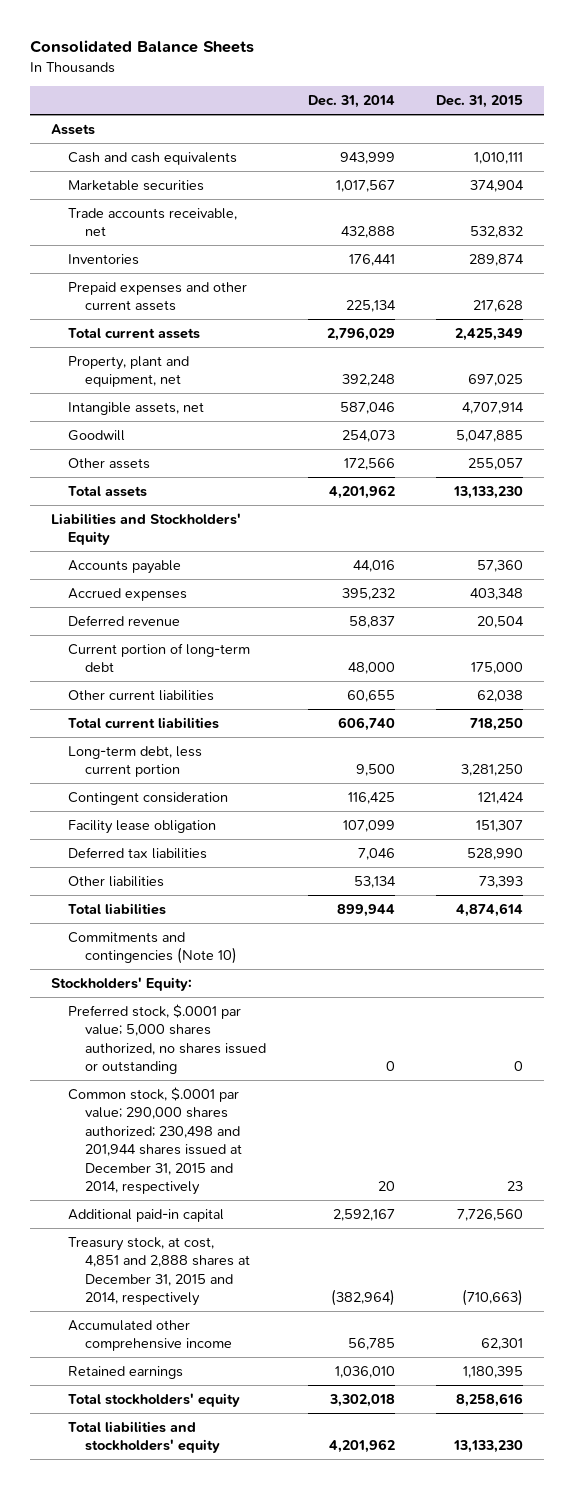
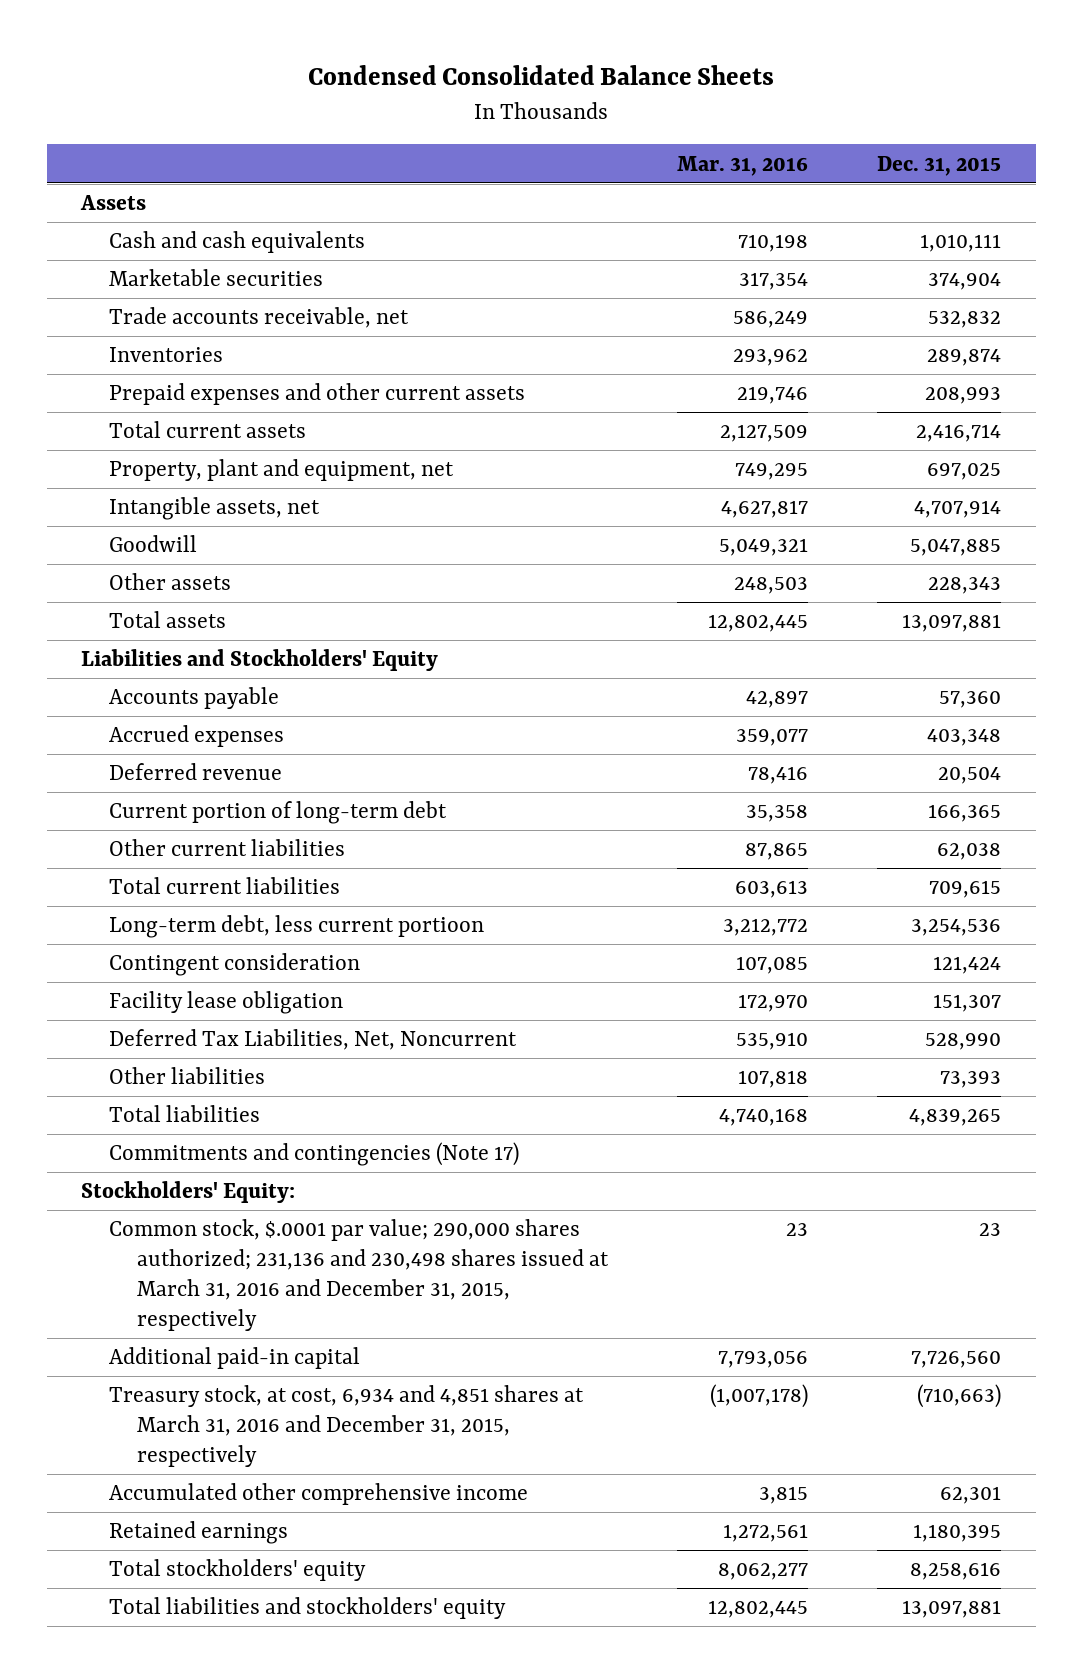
- Consolidated Balance Sheets
+ Condensed Consolidated Balance Sheets
- | Dec. 31, 2014 | Dec. 31, 2015
+ | Mar. 31, 2016 | Dec. 31, 2015
- Prepaid expenses and other current assets | 225,134 | 217,628
- Total current assets | 2,796,029 | 2,425,349
+ Prepaid expenses and other current assets | 219,746 | 208,993
+ Total current assets | 2,127,509 | 2,416,714
- Other assets | 172,566 | 255,057
- Total assets | 4,201,962 | 13,133,230
+ Other assets | 248,503 | 228,343
+ Total assets | 12,802,445 | 13,097,881
- Current portion of long-term debt | 48,000 | 175,000
+ Current portion of long-term debt | 35,358 | 166,365
- Total current liabilities | 606,740 | 718,250
- Long-term debt, less current portion | 9,500 | 3,281,250
+ Total current liabilities | 603,613 | 709,615
+ Long-term debt, less current portioon | 3,212,772 | 3,254,536
- Deferred tax liabilities | 7,046 | 528,990
+ Deferred Tax Liabilities, Net, Noncurrent | 535,910 | 528,990
- Total liabilities | 899,944 | 4,874,614
- Commitments and contingencies (Note 10)
+ Total liabilities | 4,740,168 | 4,839,265
+ Commitments and contingencies (Note 17)
- Preferred stock, $.0001 par value; 5,000 shares authorized, no shares issued or outstanding | 0 | 0
- Common stock, $.0001 par value; 290,000 shares authorized; 230,498 and 201,944 shares issued at December 31, 2015 and 2014, respectively | 20 | 23
+ Common stock, $.0001 par value; 290,000 shares authorized; 231,136 and 230,498 shares issued at March 31, 2016 and December 31, 2015, respectively | 23 | 23
- Treasury stock, at cost, 4,851 and 2,888 shares at December 31, 2015 and 2014, respectively | (382,964) | (710,663)
+ Treasury stock, at cost, 6,934 and 4,851 shares at March 31, 2016 and December 31, 2015, respectively | (1,007,178) | (710,663)
- Total liabilities and stockholders' equity | 4,201,962 | 13,133,230
+ Total liabilities and stockholders' equity | 12,802,445 | 13,097,881

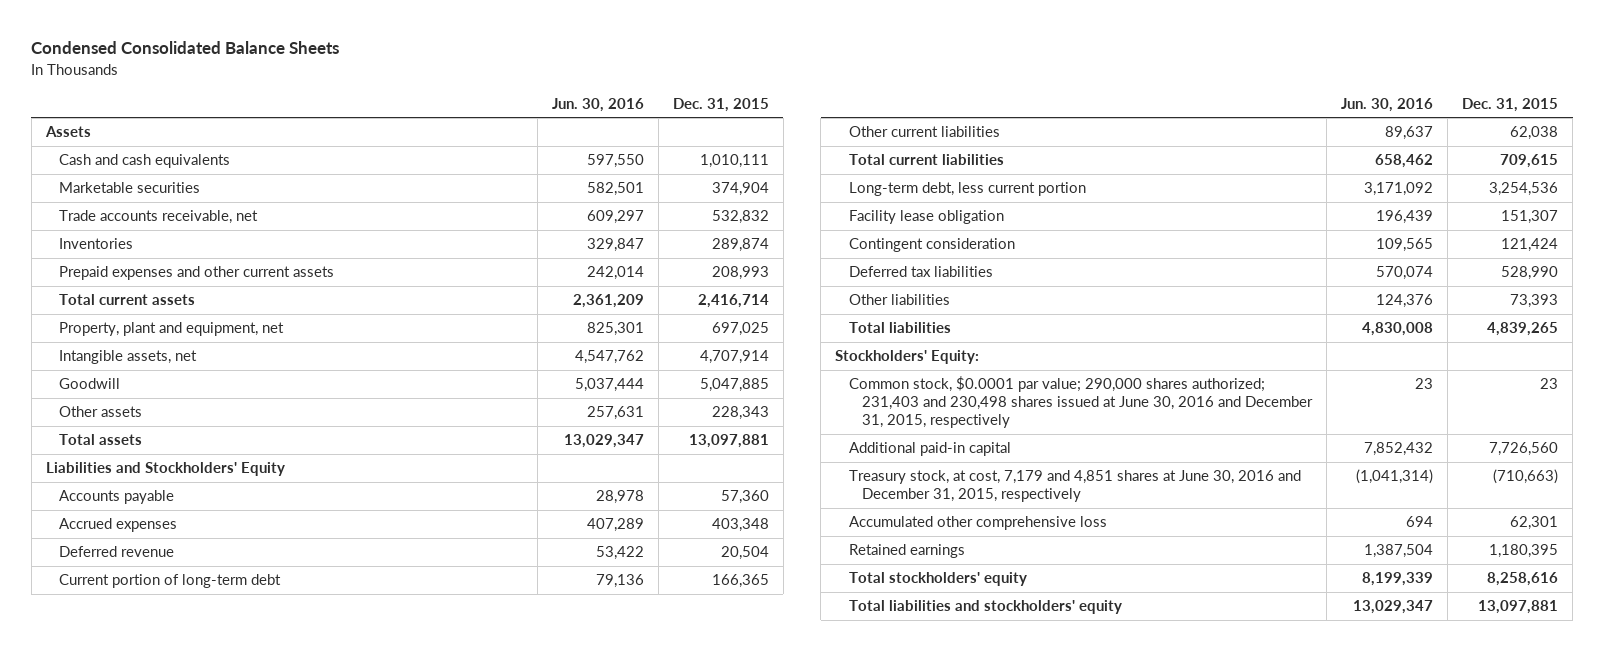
- | Mar. 31, 2016 | Dec. 31, 2015
+ | Jun. 30, 2016 | Dec. 31, 2015
- Long-term debt, less current portioon | 3,212,772 | 3,254,536
+ Long-term debt, less current portion | 3,171,092 | 3,254,536
- Deferred Tax Liabilities, Net, Noncurrent | 535,910 | 528,990
moved down: Contingent consideration | 109,565 | 121,424
+ Deferred tax liabilities | 570,074 | 528,990
- Commitments and contingencies (Note 17)
- Common stock, $.0001 par value; 290,000 shares authorized; 231,136 and 230,498 shares issued at March 31, 2016 and December 31, 2015, respectively | 23 | 23
+ Common stock, $0.0001 par value; 290,000 shares authorized; 231,403 and 230,498 shares issued at June 30, 2016 and December 31, 2015, respectively | 23 | 23
- Treasury stock, at cost, 6,934 and 4,851 shares at March 31, 2016 and December 31, 2015, respectively | (1,007,178) | (710,663)
- Accumulated other comprehensive income | 3,815 | 62,301
+ Treasury stock, at cost, 7,179 and 4,851 shares at June 30, 2016 and December 31, 2015, respectively | (1,041,314) | (710,663)
+ Accumulated other comprehensive loss | 694 | 62,301

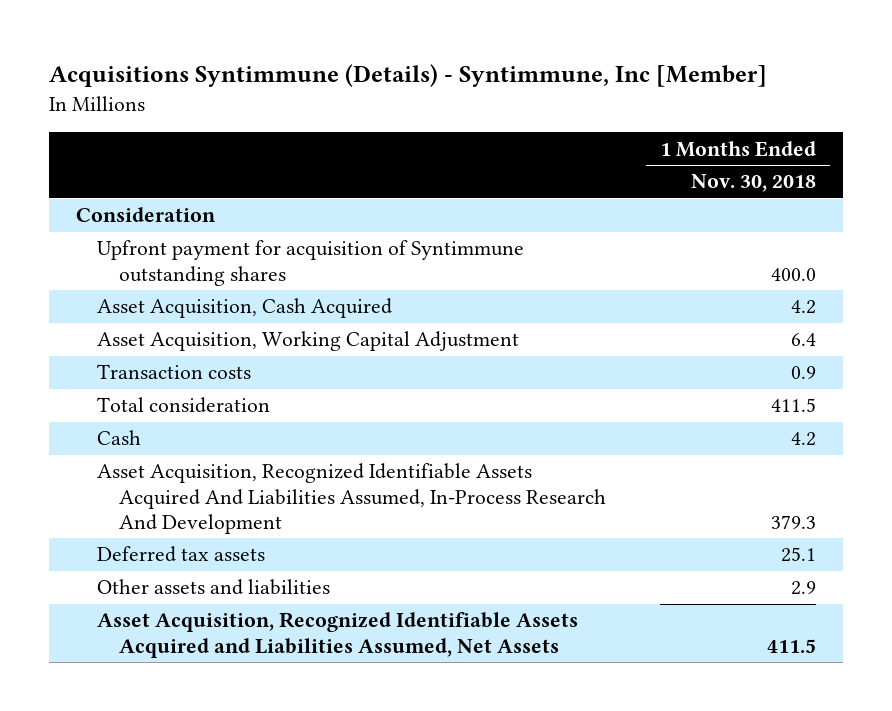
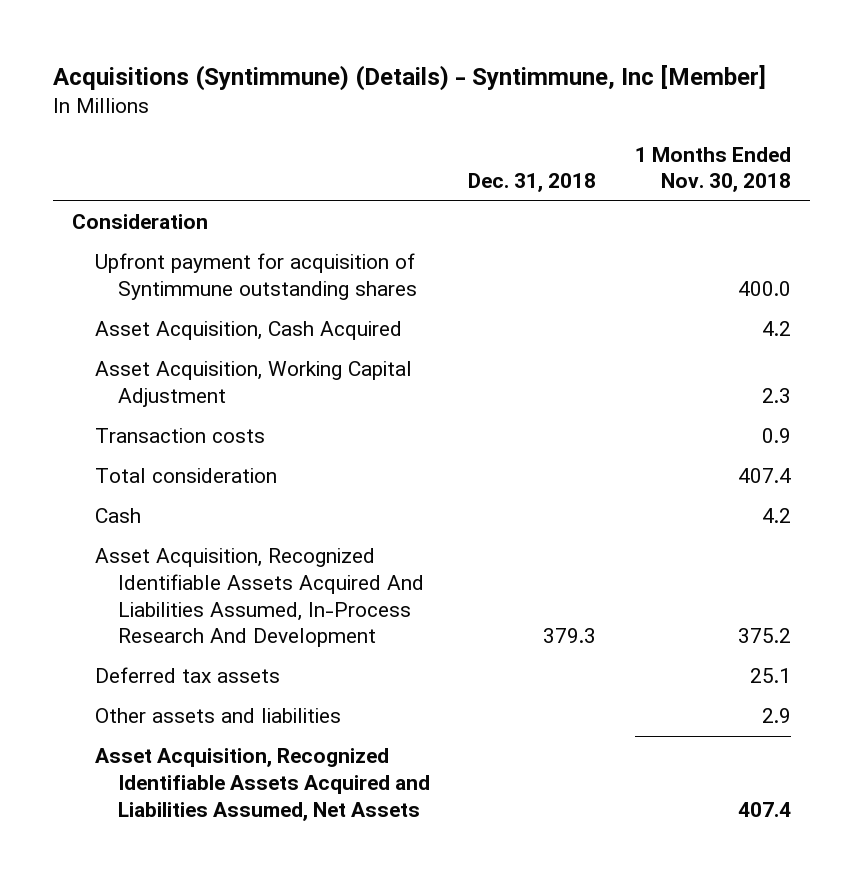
- Acquisitions Syntimmune (Details) - Syntimmune, Inc [Member]
+ Acquisitions (Syntimmune) (Details) - Syntimmune, Inc [Member]
- | 1 Months Ended Nov. 30, 2018
+ | Dec. 31, 2018 | 1 Months Ended Nov. 30, 2018
- Asset Acquisition, Working Capital Adjustment | 6.4
+ Asset Acquisition, Working Capital Adjustment | | 2.3
- Total consideration | 411.5
+ Total consideration | | 407.4
- Asset Acquisition, Recognized Identifiable Assets Acquired And Liabilities Assumed, In-Process Research And Development | 379.3
+ Asset Acquisition, Recognized Identifiable Assets Acquired And Liabilities Assumed, In-Process Research And Development | 379.3 | 375.2
- Asset Acquisition, Recognized Identifiable Assets Acquired and Liabilities Assumed, Net Assets | 411.5
+ Asset Acquisition, Recognized Identifiable Assets Acquired and Liabilities Assumed, Net Assets | | 407.4

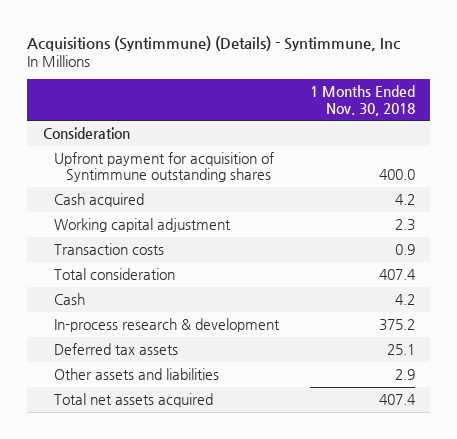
- Acquisitions (Syntimmune) (Details) - Syntimmune, Inc [Member]
+ Acquisitions (Syntimmune) (Details) - Syntimmune, Inc
- | Dec. 31, 2018 | 1 Months Ended Nov. 30, 2018
+ | 1 Months Ended Nov. 30, 2018
- Asset Acquisition, Cash Acquired | | 4.2
- Asset Acquisition, Working Capital Adjustment | | 2.3
+ Cash acquired | 4.2
+ Working capital adjustment | 2.3
- Asset Acquisition, Recognized Identifiable Assets Acquired And Liabilities Assumed, In-Process Research And Development | 379.3 | 375.2
+ In-process research & development | 375.2
- Asset Acquisition, Recognized Identifiable Assets Acquired and Liabilities Assumed, Net Assets | | 407.4
+ Total net assets acquired | 407.4

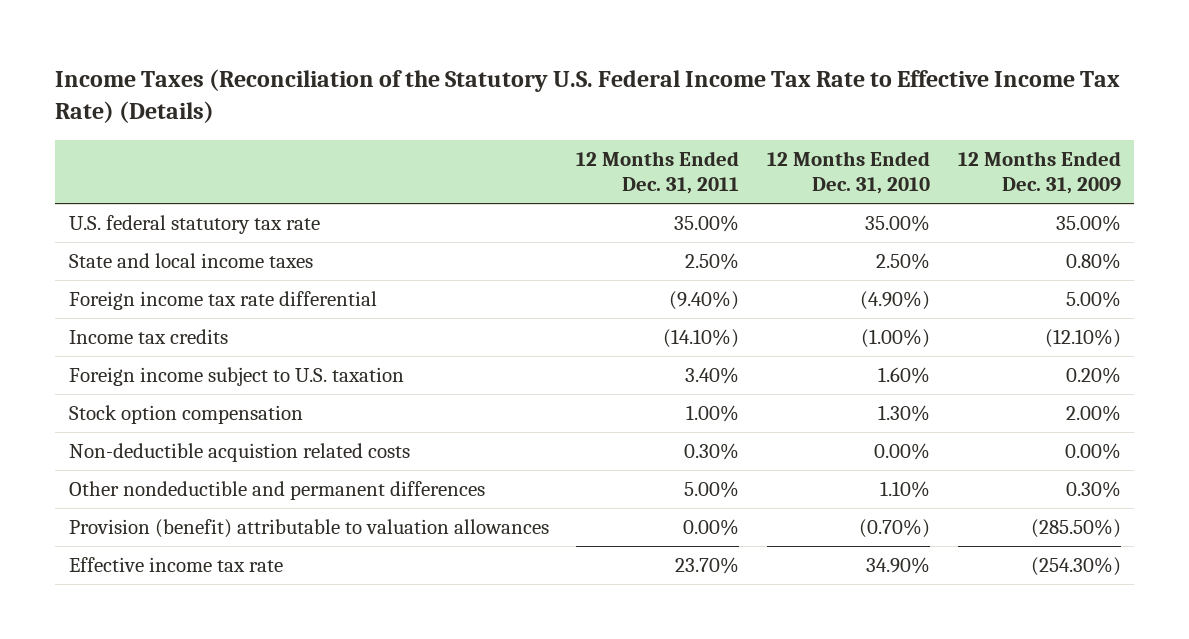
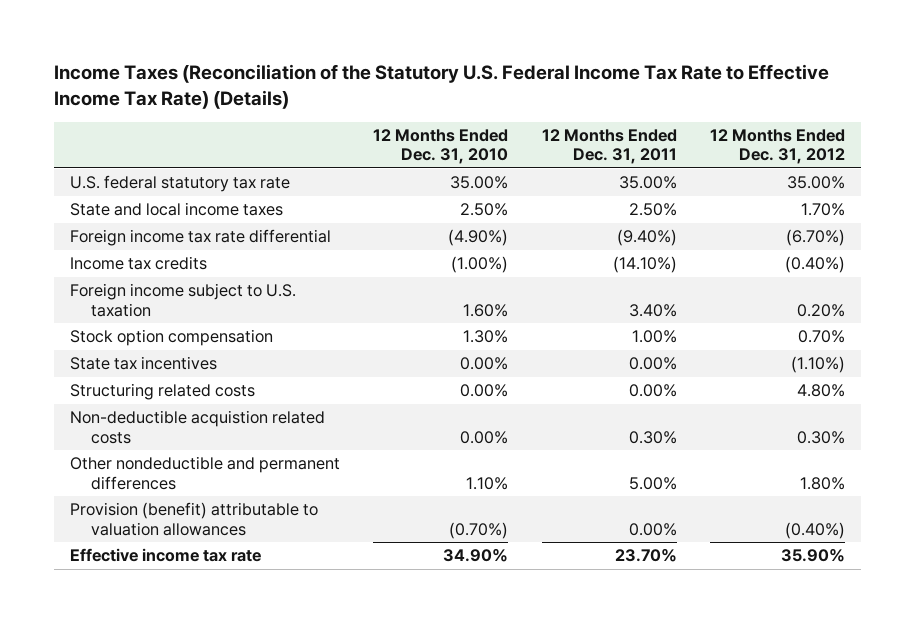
- | 12 Months Ended Dec. 31, 2011 | 12 Months Ended Dec. 31, 2010 | 12 Months Ended Dec. 31, 2009
+ | 12 Months Ended Dec. 31, 2010 | 12 Months Ended Dec. 31, 2011 | 12 Months Ended Dec. 31, 2012
+ State tax incentives | 0.00% | 0.00% | (1.10%)
+ Structuring related costs | 0.00% | 0.00% | 4.80%

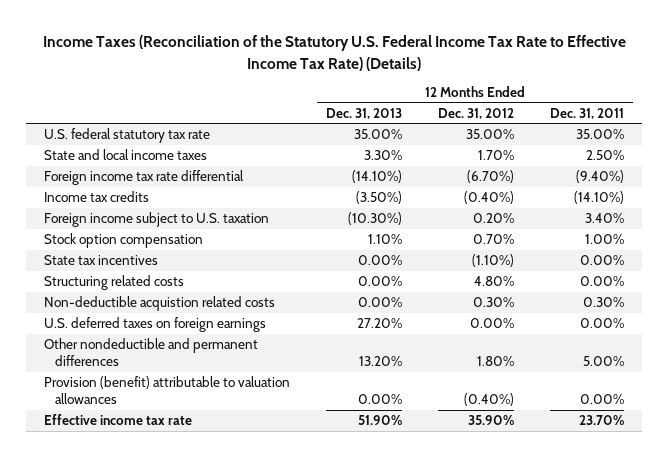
- | 12 Months Ended Dec. 31, 2010 | 12 Months Ended Dec. 31, 2011 | 12 Months Ended Dec. 31, 2012
+ | 12 Months Ended Dec. 31, 2013 | 12 Months Ended Dec. 31, 2012 | 12 Months Ended Dec. 31, 2011
+ U.S. deferred taxes on foreign earnings | 27.20% | 0.00% | 0.00%

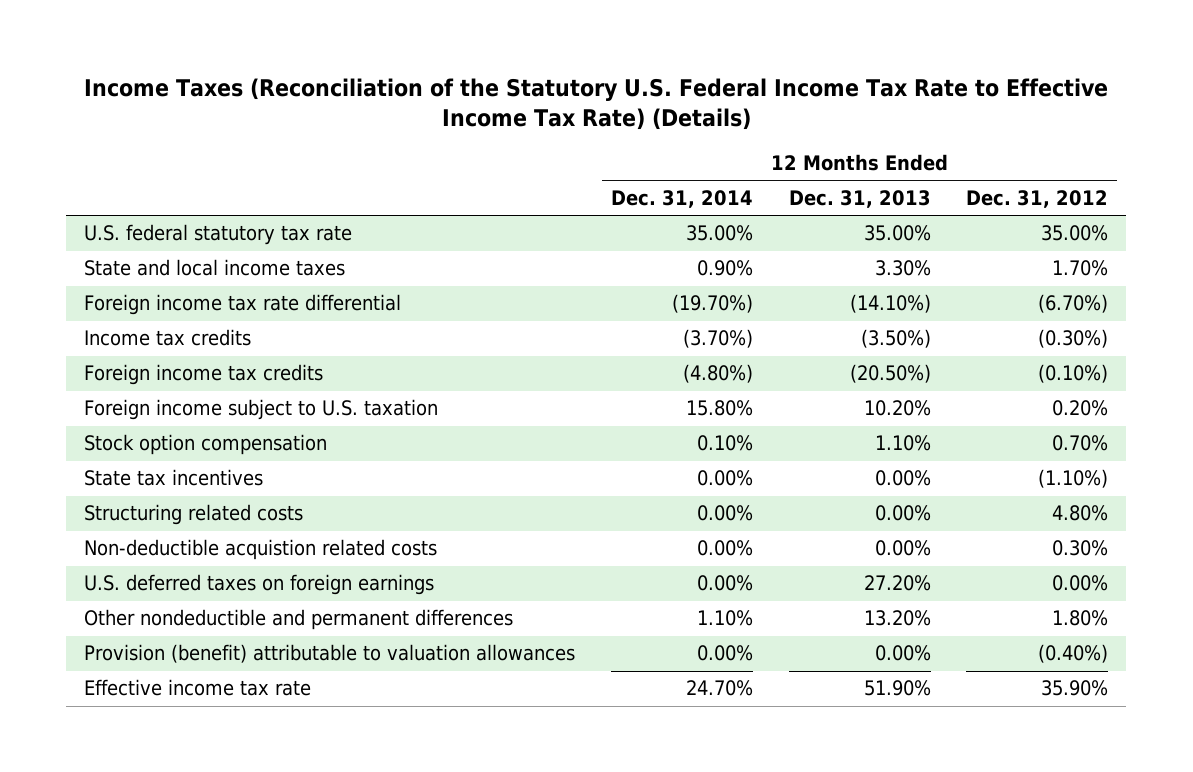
- | 12 Months Ended Dec. 31, 2013 | 12 Months Ended Dec. 31, 2012 | 12 Months Ended Dec. 31, 2011
+ | 12 Months Ended Dec. 31, 2014 | 12 Months Ended Dec. 31, 2013 | 12 Months Ended Dec. 31, 2012
- Income tax credits | (3.50%) | (0.40%) | (14.10%)
- Foreign income subject to U.S. taxation | (10.30%) | 0.20% | 3.40%
+ Income tax credits | (3.70%) | (3.50%) | (0.30%)
+ Foreign income tax credits | (4.80%) | (20.50%) | (0.10%)
+ Foreign income subject to U.S. taxation | 15.80% | 10.20% | 0.20%

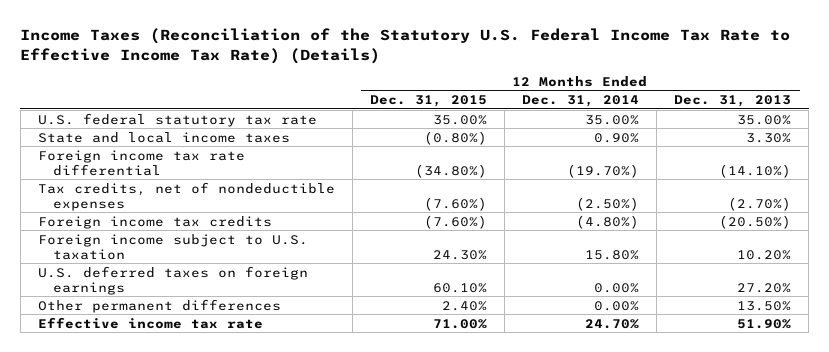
- | 12 Months Ended Dec. 31, 2014 | 12 Months Ended Dec. 31, 2013 | 12 Months Ended Dec. 31, 2012
+ | 12 Months Ended Dec. 31, 2015 | 12 Months Ended Dec. 31, 2014 | 12 Months Ended Dec. 31, 2013
- Income tax credits | (3.70%) | (3.50%) | (0.30%)
+ Tax credits, net of nondeductible expenses | (7.60%) | (2.50%) | (2.70%)
- Stock option compensation | 0.10% | 1.10% | 0.70%
- State tax incentives | 0.00% | 0.00% | (1.10%)
- Structuring related costs | 0.00% | 0.00% | 4.80%
- Non-deductible acquistion related costs | 0.00% | 0.00% | 0.30%
- Other nondeductible and permanent differences | 1.10% | 13.20% | 1.80%
- Provision (benefit) attributable to valuation allowances | 0.00% | 0.00% | (0.40%)
+ Other permanent differences | 2.40% | 0.00% | 13.50%

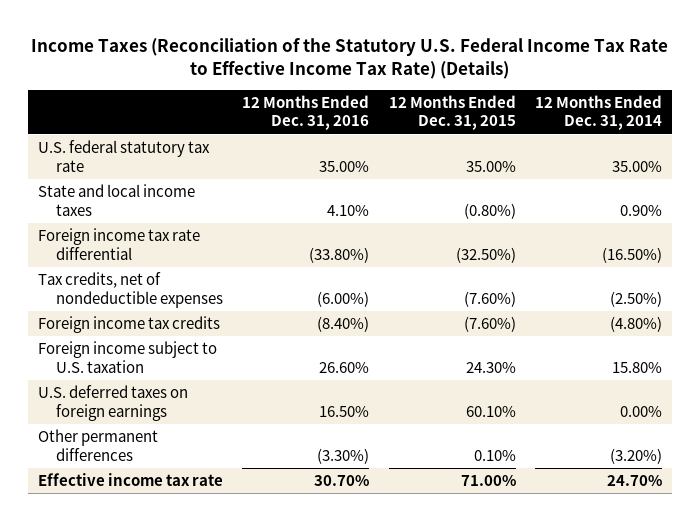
- | 12 Months Ended Dec. 31, 2015 | 12 Months Ended Dec. 31, 2014 | 12 Months Ended Dec. 31, 2013
+ | 12 Months Ended Dec. 31, 2016 | 12 Months Ended Dec. 31, 2015 | 12 Months Ended Dec. 31, 2014
- Foreign income tax rate differential | (34.80%) | (19.70%) | (14.10%)
+ Foreign income tax rate differential | (33.80%) | (32.50%) | (16.50%)
- Other permanent differences | 2.40% | 0.00% | 13.50%
+ Other permanent differences | (3.30%) | 0.10% | (3.20%)

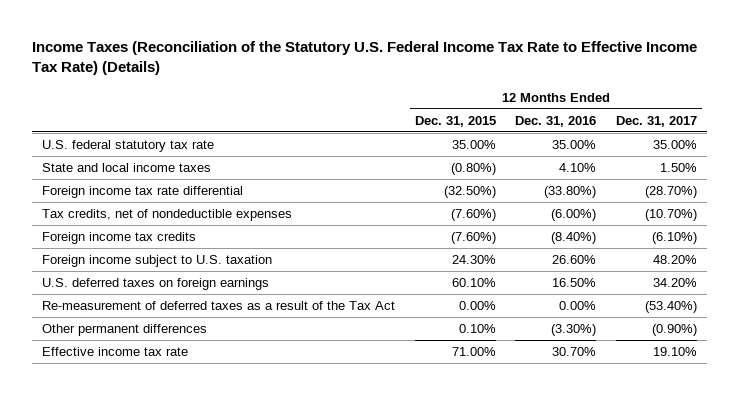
- | 12 Months Ended Dec. 31, 2016 | 12 Months Ended Dec. 31, 2015 | 12 Months Ended Dec. 31, 2014
+ | 12 Months Ended Dec. 31, 2015 | 12 Months Ended Dec. 31, 2016 | 12 Months Ended Dec. 31, 2017
+ Re-measurement of deferred taxes as a result of the Tax Act | 0.00% | 0.00% | (53.40%)

